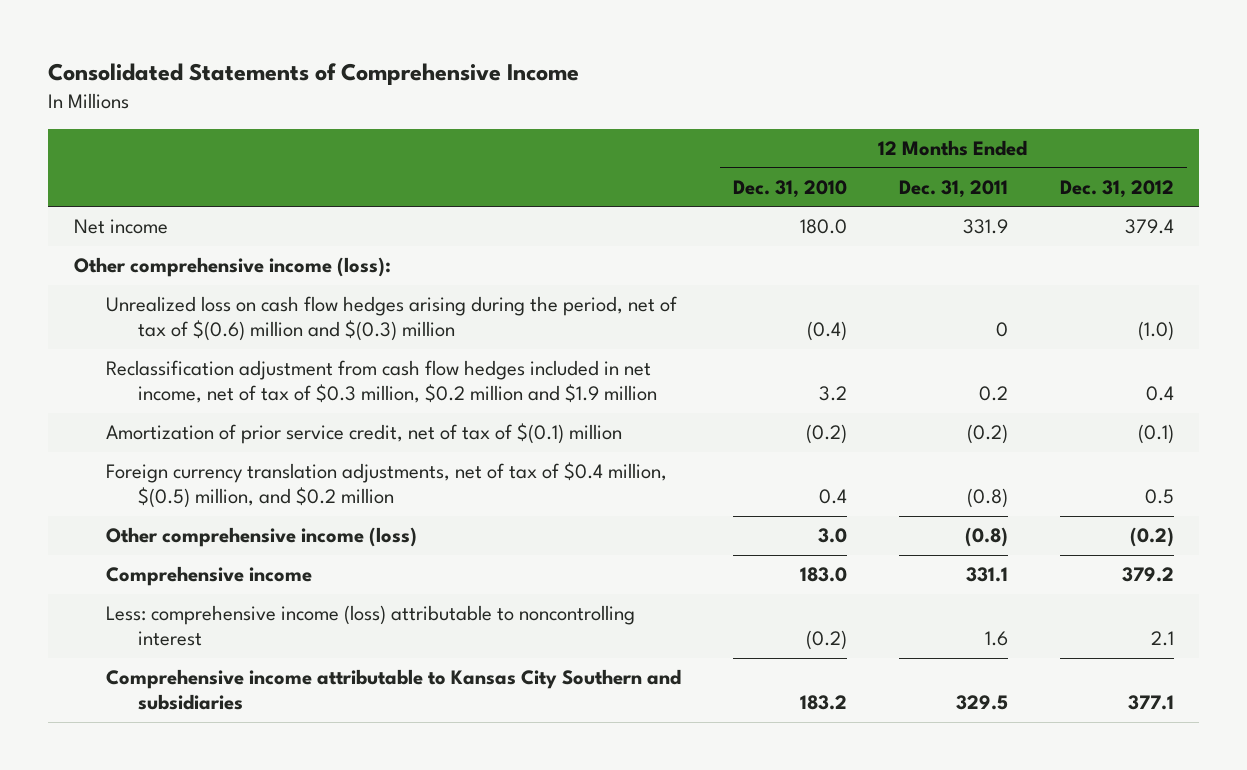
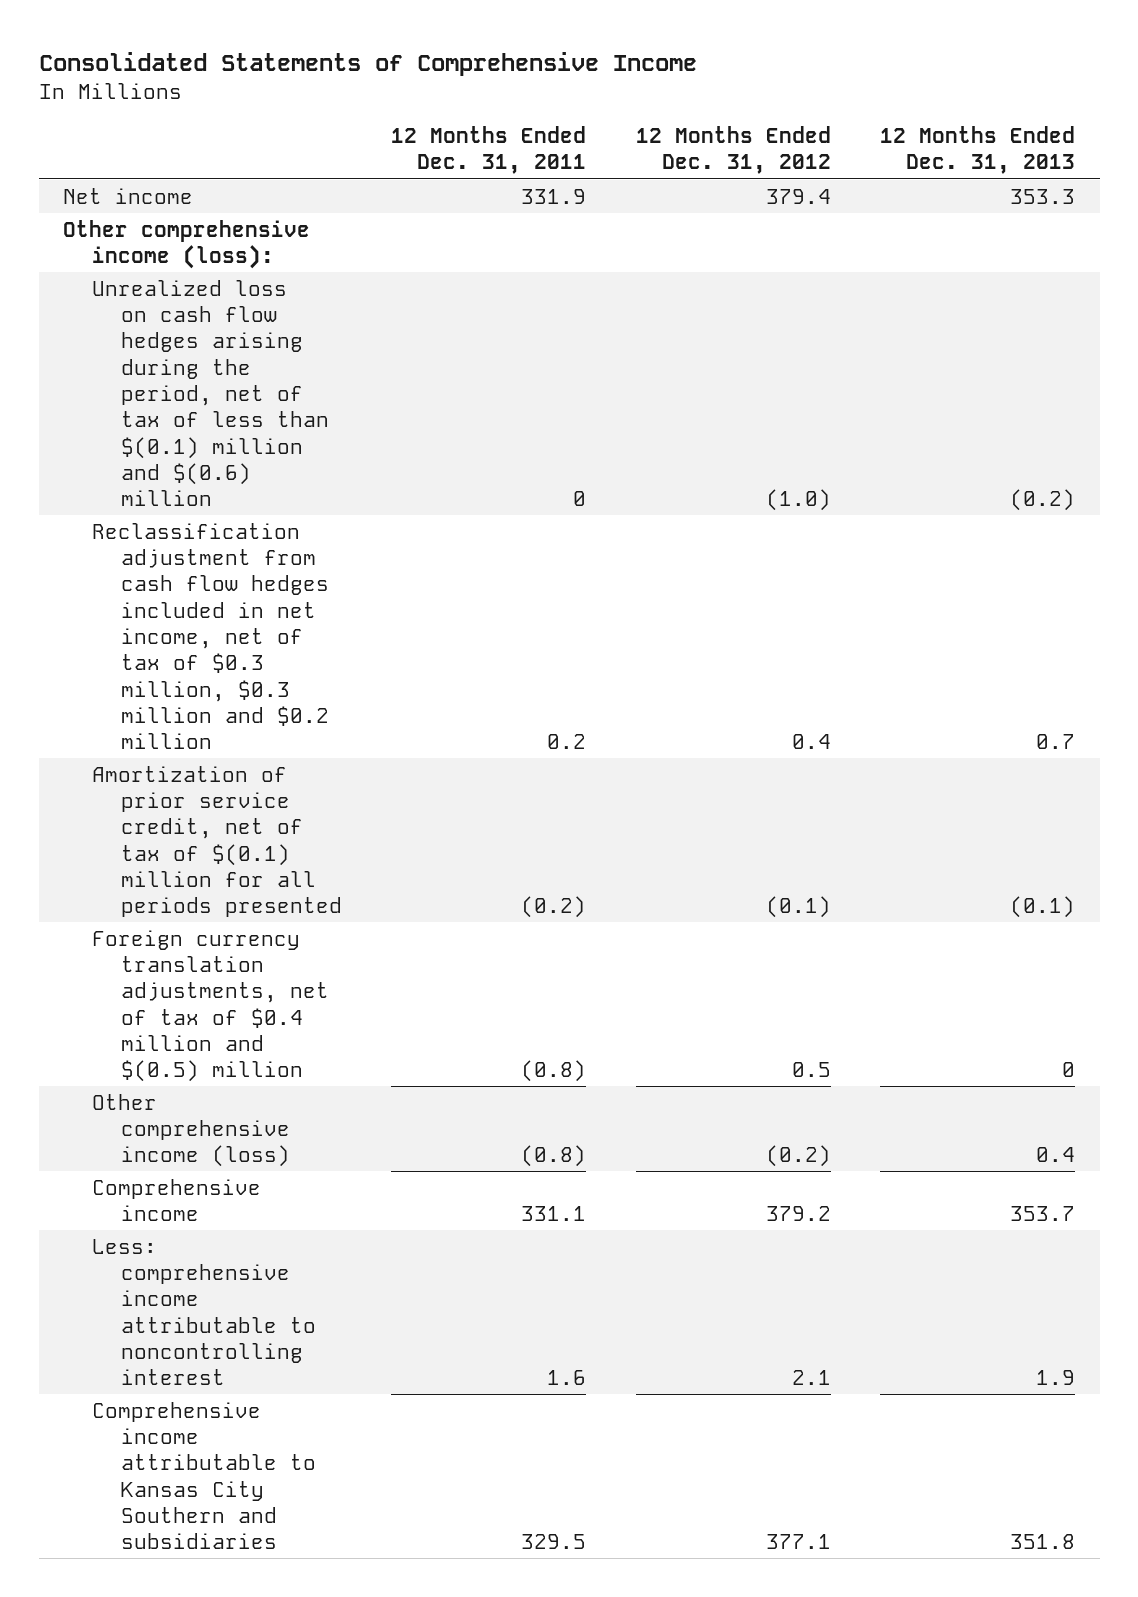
- | 12 Months Ended Dec. 31, 2010 | 12 Months Ended Dec. 31, 2011 | 12 Months Ended Dec. 31, 2012
+ | 12 Months Ended Dec. 31, 2011 | 12 Months Ended Dec. 31, 2012 | 12 Months Ended Dec. 31, 2013
- Unrealized loss on cash flow hedges arising during the period, net of tax of $(0.6) million and $(0.3) million | (0.4) | 0 | (1.0)
- Reclassification adjustment from cash flow hedges included in net income, net of tax of $0.3 million, $0.2 million and $1.9 million | 3.2 | 0.2 | 0.4
- Amortization of prior service credit, net of tax of $(0.1) million | (0.2) | (0.2) | (0.1)
- Foreign currency translation adjustments, net of tax of $0.4 million, $(0.5) million, and $0.2 million | 0.4 | (0.8) | 0.5
+ Unrealized loss on cash flow hedges arising during the period, net of tax of less than $(0.1) million and $(0.6) million | 0 | (1.0) | (0.2)
+ Reclassification adjustment from cash flow hedges included in net income, net of tax of $0.3 million, $0.3 million and $0.2 million | 0.2 | 0.4 | 0.7
+ Amortization of prior service credit, net of tax of $(0.1) million for all periods presented | (0.2) | (0.1) | (0.1)
+ Foreign currency translation adjustments, net of tax of $0.4 million and $(0.5) million | (0.8) | 0.5 | 0
- Less: comprehensive income (loss) attributable to noncontrolling interest | (0.2) | 1.6 | 2.1
+ Less: comprehensive income attributable to noncontrolling interest | 1.6 | 2.1 | 1.9

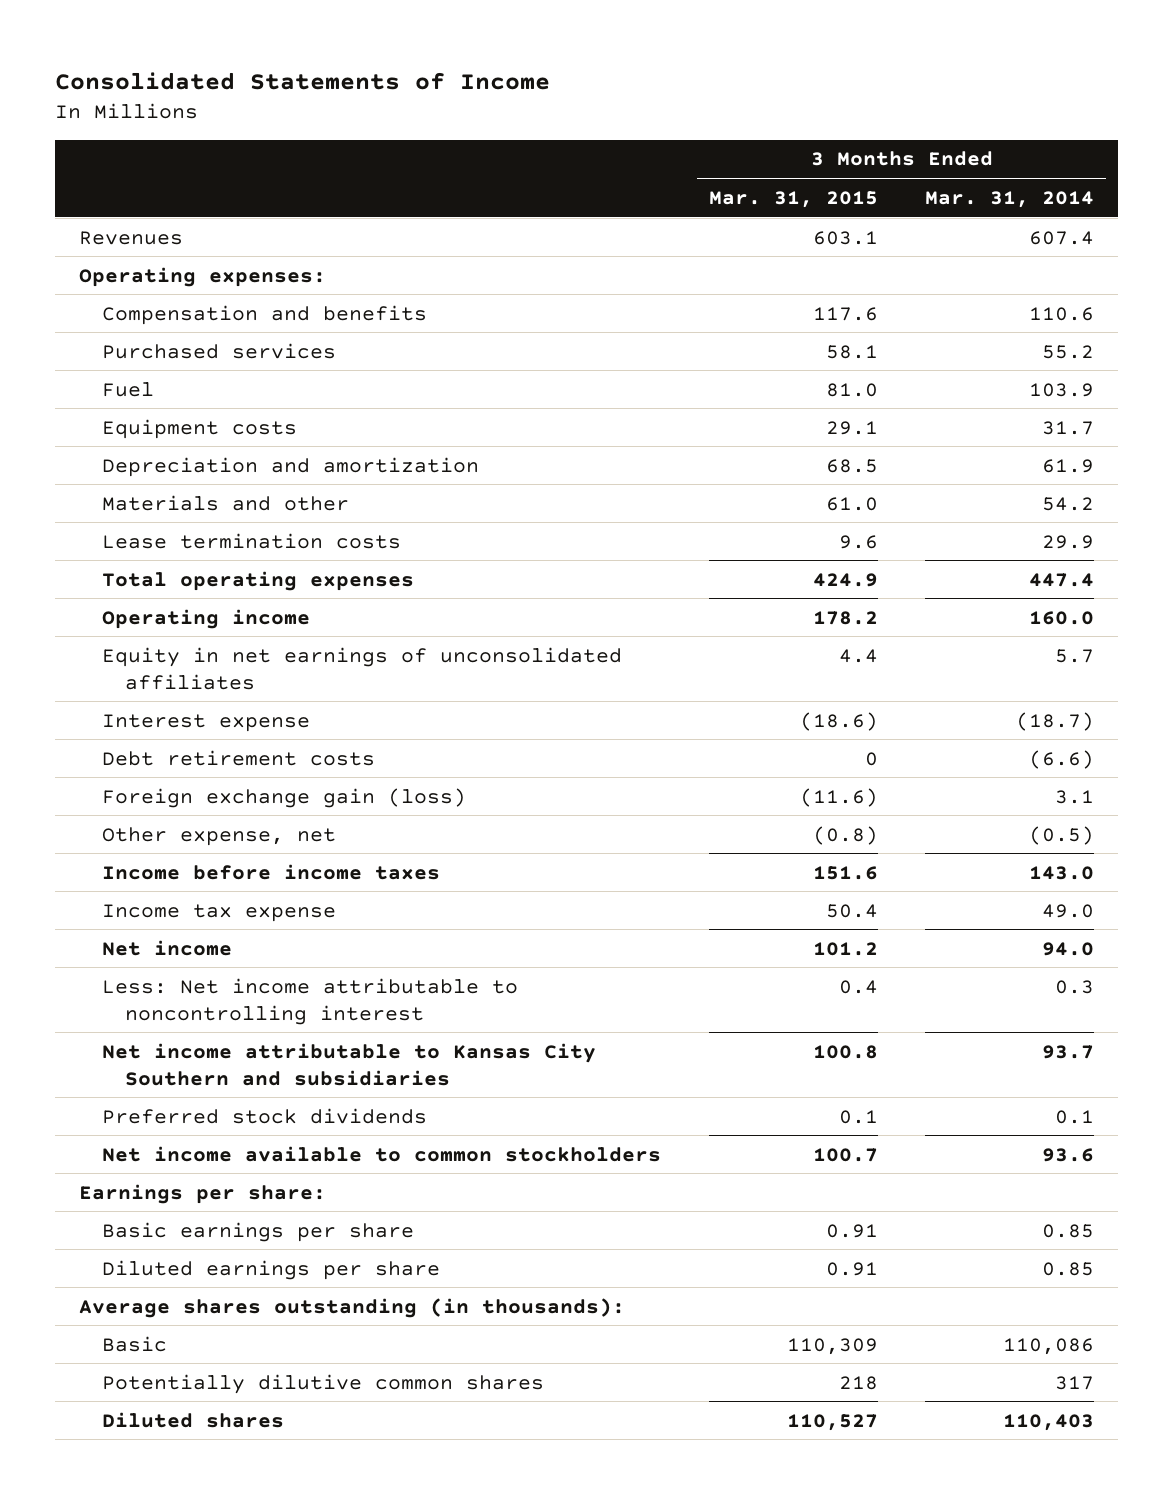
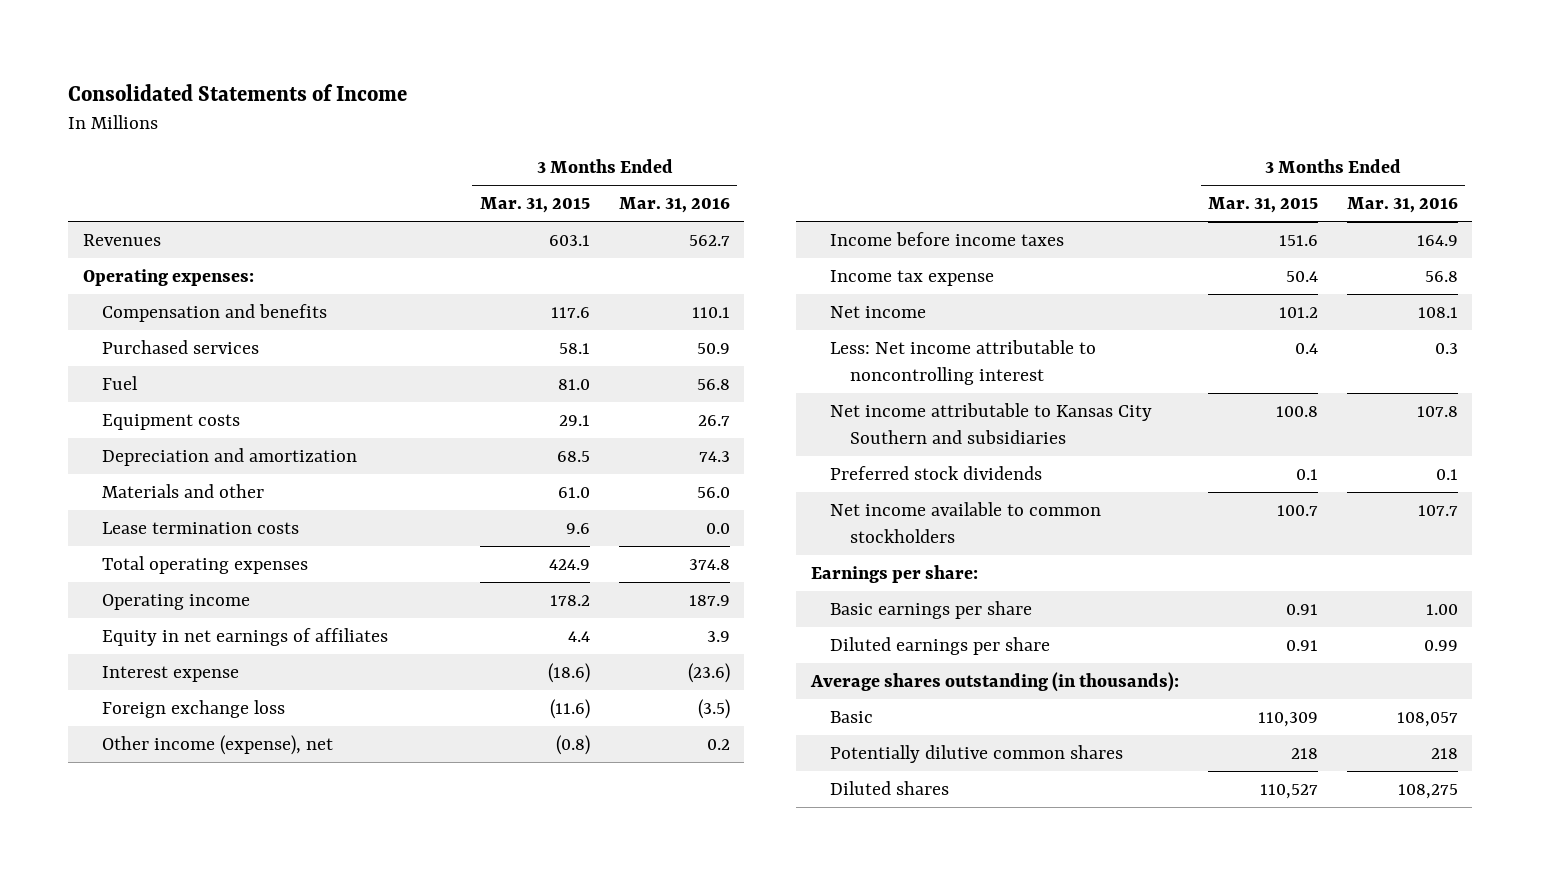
- | 3 Months Ended Mar. 31, 2015 | 3 Months Ended Mar. 31, 2014
+ | 3 Months Ended Mar. 31, 2015 | 3 Months Ended Mar. 31, 2016
- Equity in net earnings of unconsolidated affiliates | 4.4 | 5.7
+ Equity in net earnings of affiliates | 4.4 | 3.9
- Debt retirement costs | 0 | (6.6)
- Foreign exchange gain (loss) | (11.6) | 3.1
- Other expense, net | (0.8) | (0.5)
+ Foreign exchange loss | (11.6) | (3.5)
+ Other income (expense), net | (0.8) | 0.2

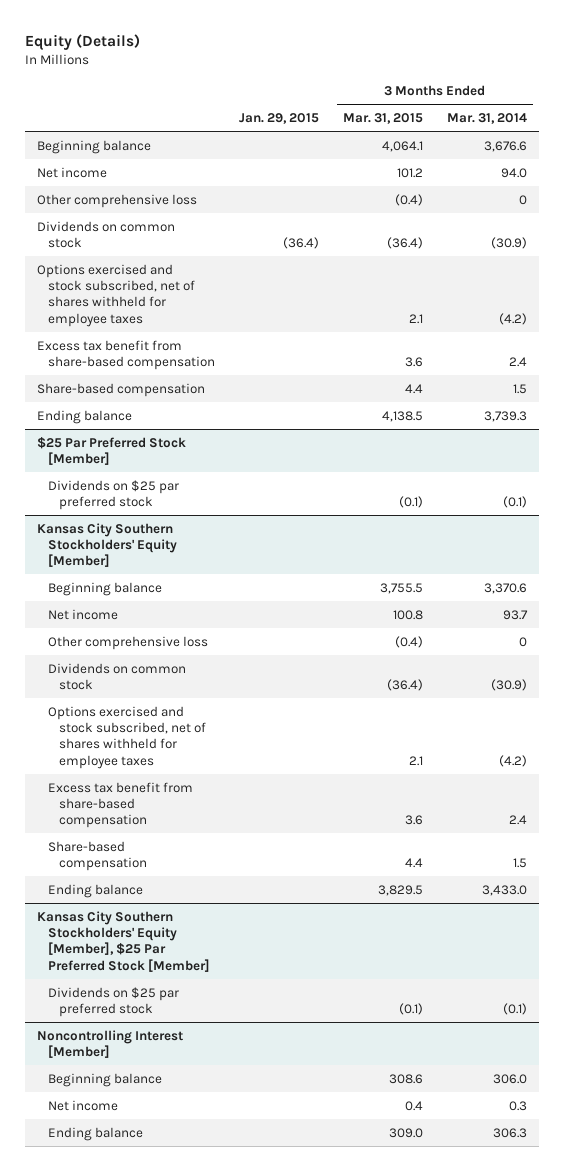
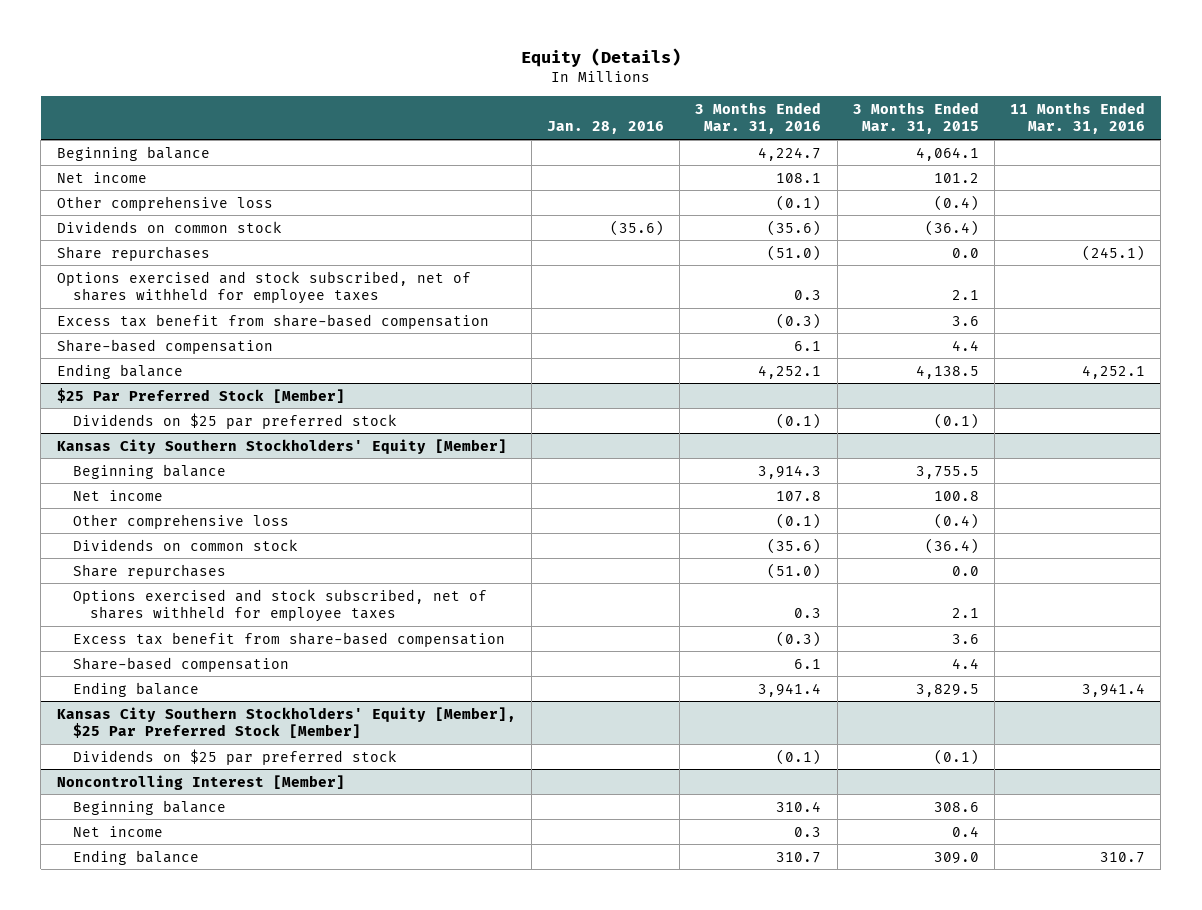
- | Jan. 29, 2015 | 3 Months Ended Mar. 31, 2015 | 3 Months Ended Mar. 31, 2014
+ | Jan. 28, 2016 | 3 Months Ended Mar. 31, 2016 | 3 Months Ended Mar. 31, 2015 | 11 Months Ended Mar. 31, 2016
+ Share repurchases | | (51.0) | 0.0 | (245.1)
@ Kansas City Southern Stockholders' Equity [Member]
+ Share repurchases | | (51.0) | 0.0 |

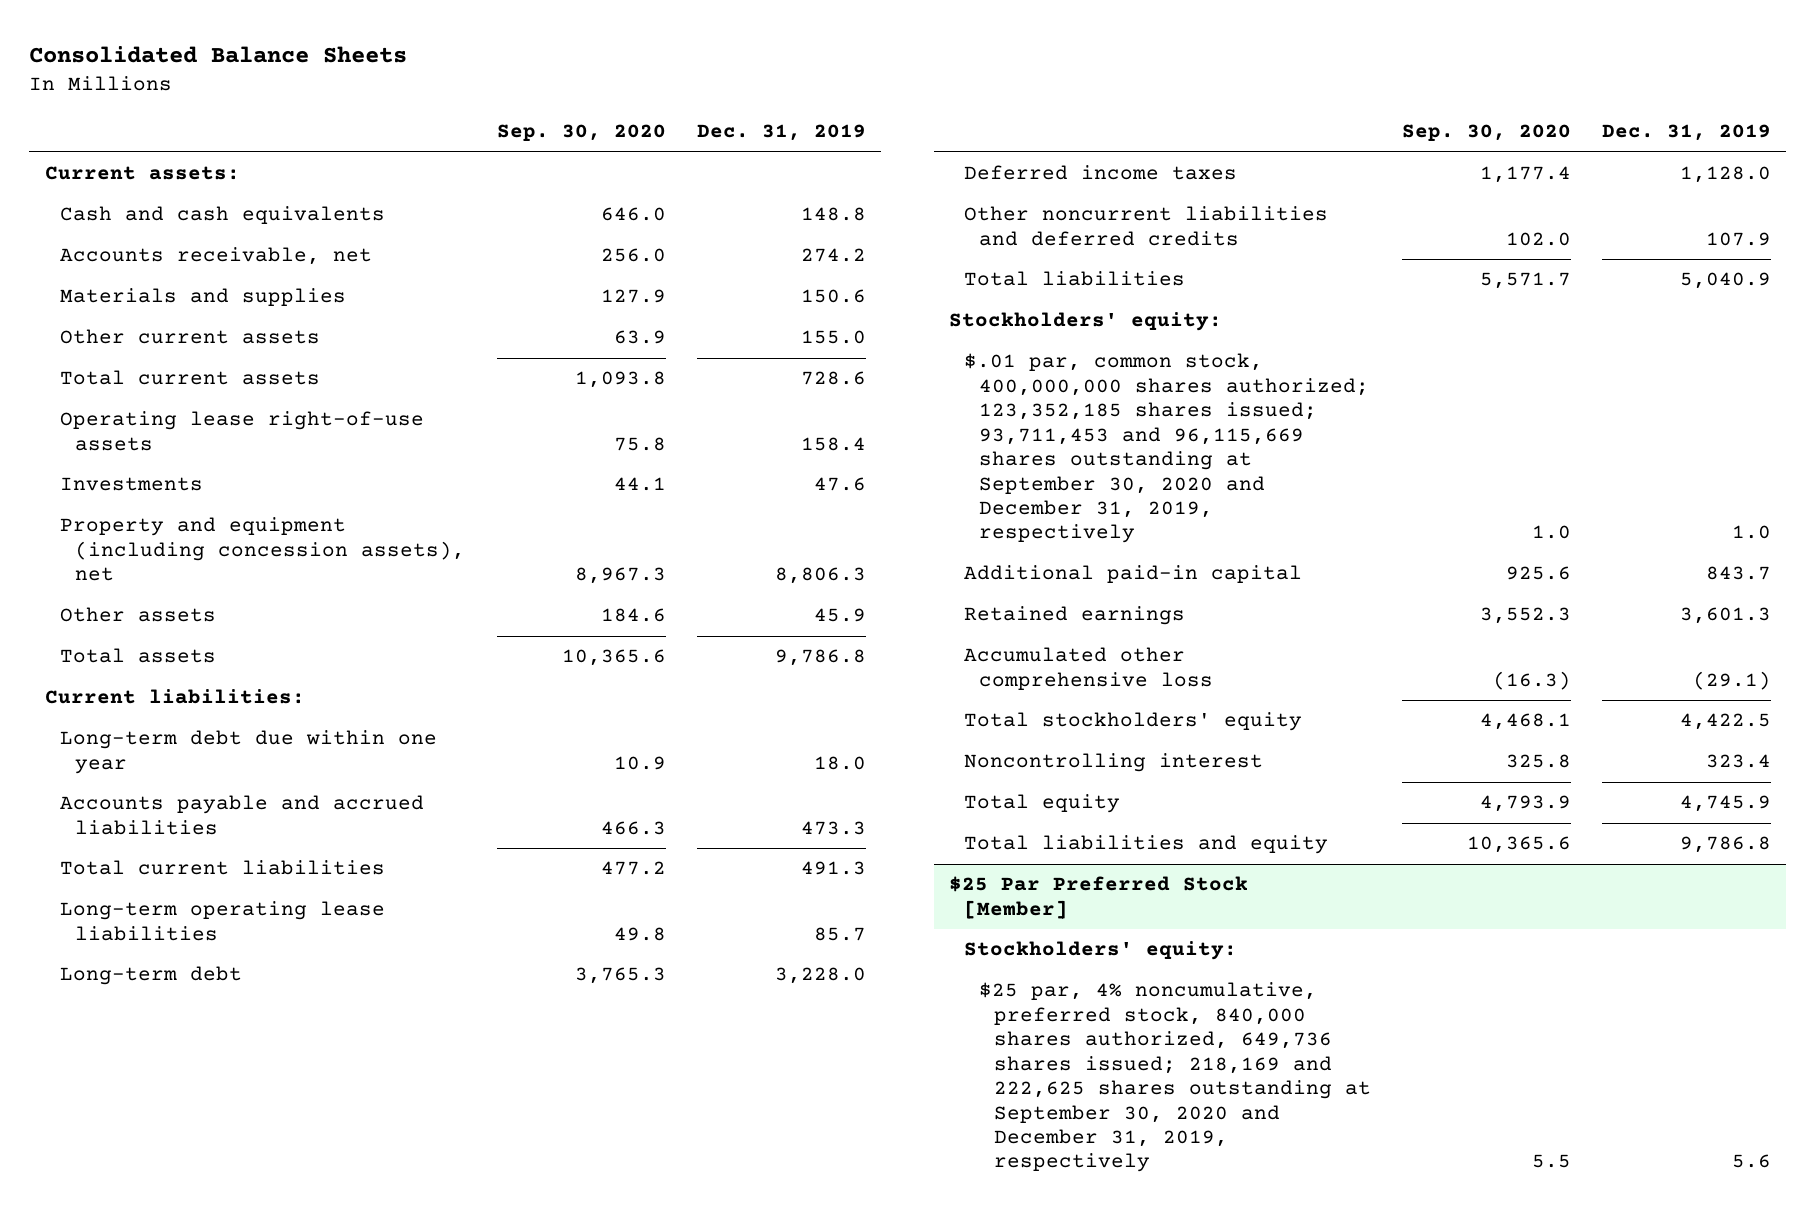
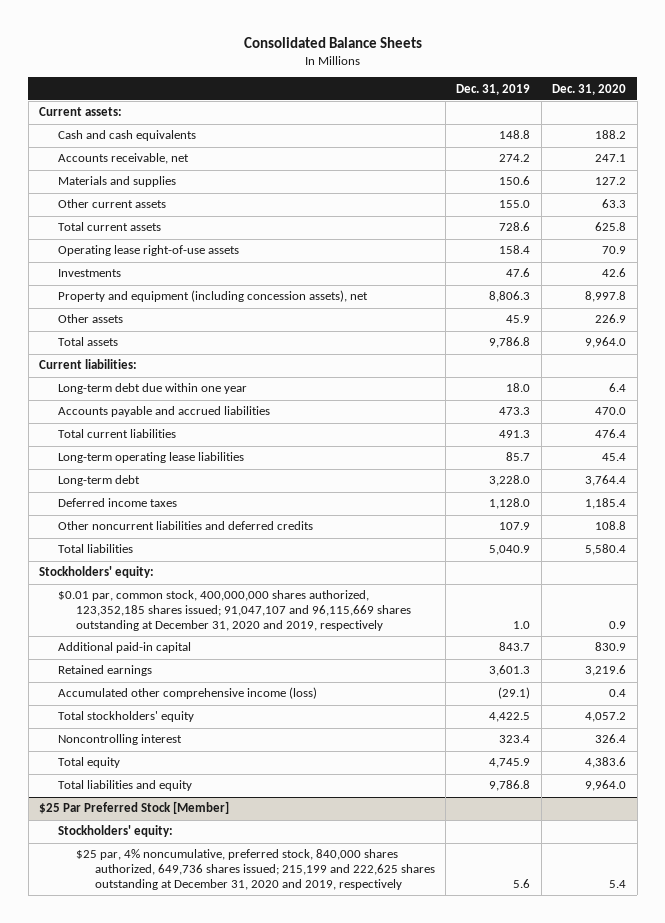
- | Sep. 30, 2020 | Dec. 31, 2019
+ | Dec. 31, 2019 | Dec. 31, 2020
- $.01 par, common stock, 400,000,000 shares authorized; 123,352,185 shares issued; 93,711,453 and 96,115,669 shares outstanding at September 30, 2020 and December 31, 2019, respectively | 1.0 | 1.0
+ $0.01 par, common stock, 400,000,000 shares authorized, 123,352,185 shares issued; 91,047,107 and 96,115,669 shares outstanding at December 31, 2020 and 2019, respectively | 1.0 | 0.9
- Accumulated other comprehensive loss | (16.3) | (29.1)
+ Accumulated other comprehensive income (loss) | (29.1) | 0.4
@ $25 Par Preferred Stock [Member]
- $25 par, 4% noncumulative, preferred stock, 840,000 shares authorized, 649,736 shares issued; 218,169 and 222,625 shares outstanding at September 30, 2020 and December 31, 2019, respectively | 5.5 | 5.6
+ $25 par, 4% noncumulative, preferred stock, 840,000 shares authorized, 649,736 shares issued; 215,199 and 222,625 shares outstanding at December 31, 2020 and 2019, respectively | 5.6 | 5.4

